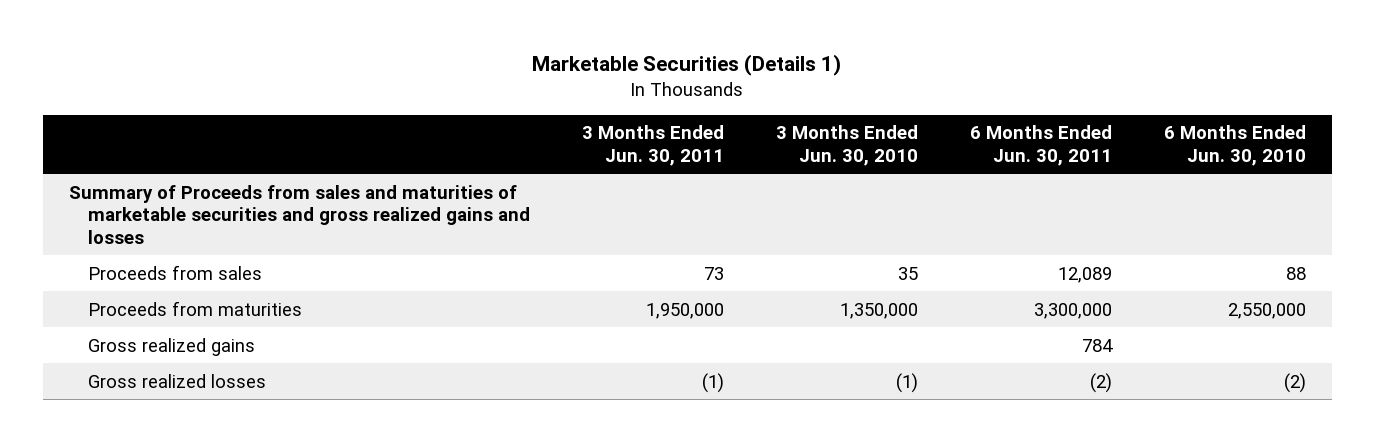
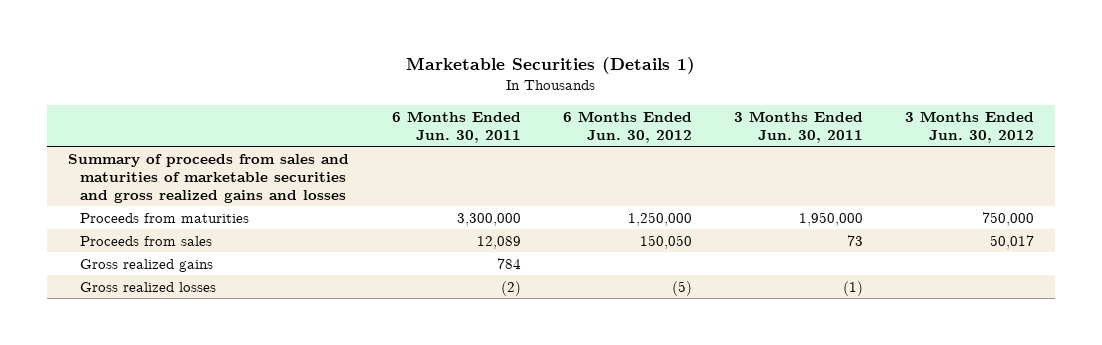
- | 3 Months Ended Jun. 30, 2011 | 3 Months Ended Jun. 30, 2010 | 6 Months Ended Jun. 30, 2011 | 6 Months Ended Jun. 30, 2010
+ | 6 Months Ended Jun. 30, 2011 | 6 Months Ended Jun. 30, 2012 | 3 Months Ended Jun. 30, 2011 | 3 Months Ended Jun. 30, 2012
- Summary of Proceeds from sales and maturities of marketable securities and gross realized gains and losses
+ Summary of proceeds from sales and maturities of marketable securities and gross realized gains and losses
moved down: Proceeds from sales | 12,089 | 150,050 | 73 | 50,017

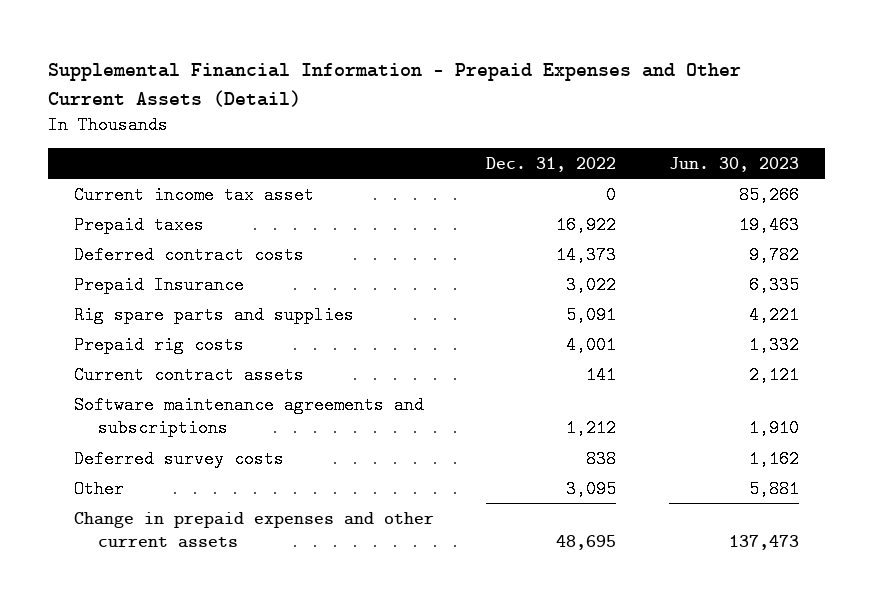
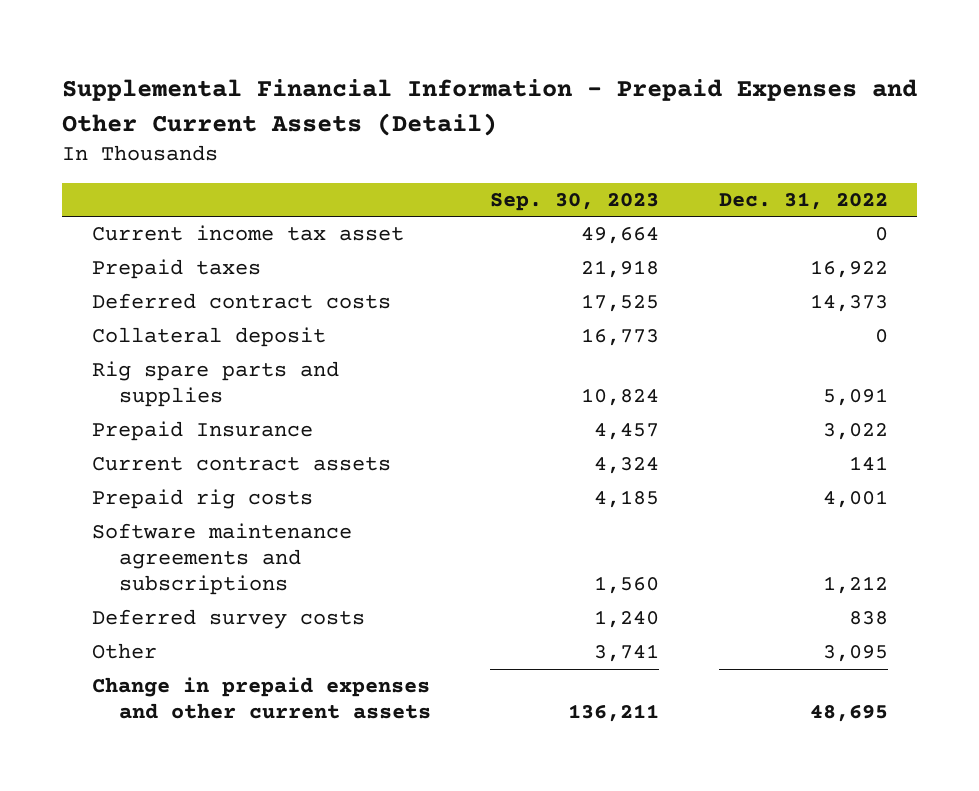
- | Dec. 31, 2022 | Jun. 30, 2023
+ | Sep. 30, 2023 | Dec. 31, 2022
+ Collateral deposit | 16,773 | 0
moved down: Prepaid Insurance | 4,457 | 3,022
moved down: Prepaid rig costs | 4,185 | 4,001

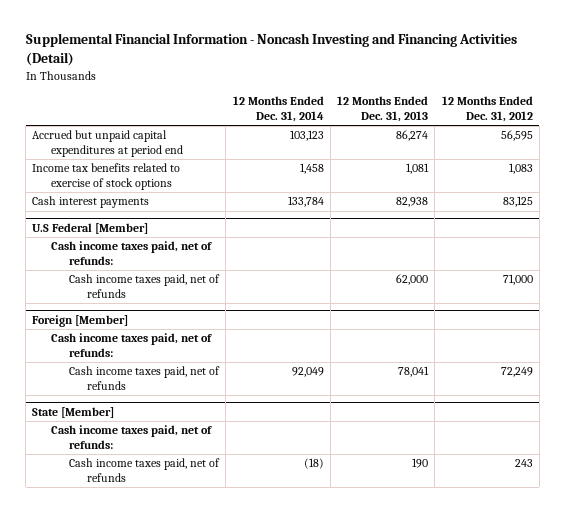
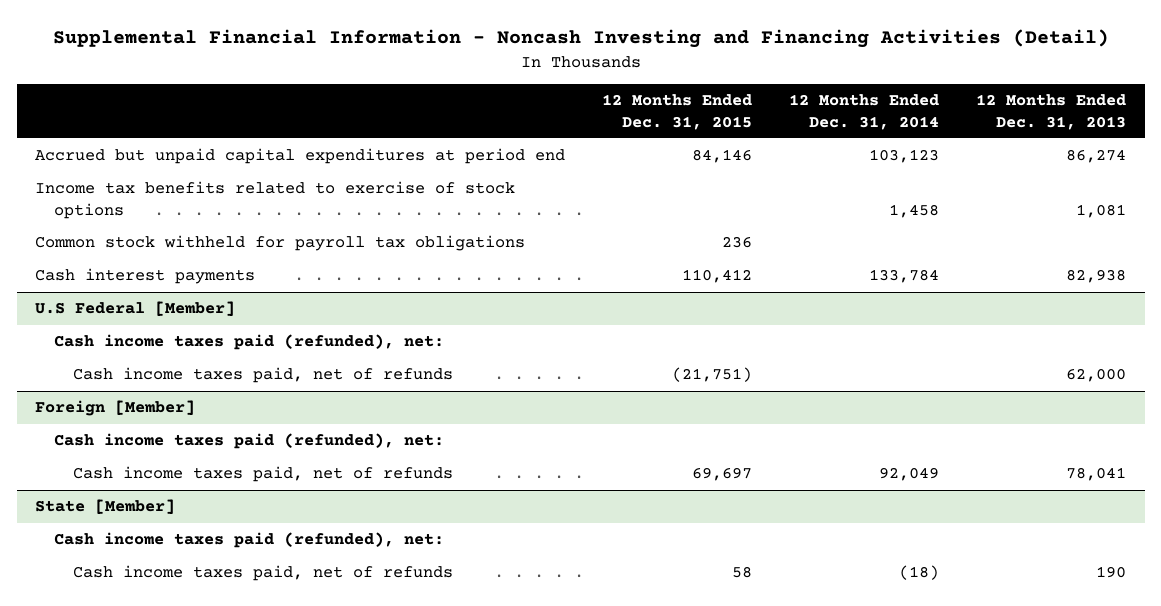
- | 12 Months Ended Dec. 31, 2014 | 12 Months Ended Dec. 31, 2013 | 12 Months Ended Dec. 31, 2012
+ | 12 Months Ended Dec. 31, 2015 | 12 Months Ended Dec. 31, 2014 | 12 Months Ended Dec. 31, 2013
+ Common stock withheld for payroll tax obligations | 236 | |
@ U.S Federal [Member]
- Cash income taxes paid, net of refunds:
+ Cash income taxes paid (refunded), net:
@ Foreign [Member]
- Cash income taxes paid, net of refunds:
+ Cash income taxes paid (refunded), net:
@ State [Member]
- Cash income taxes paid, net of refunds:
+ Cash income taxes paid (refunded), net:

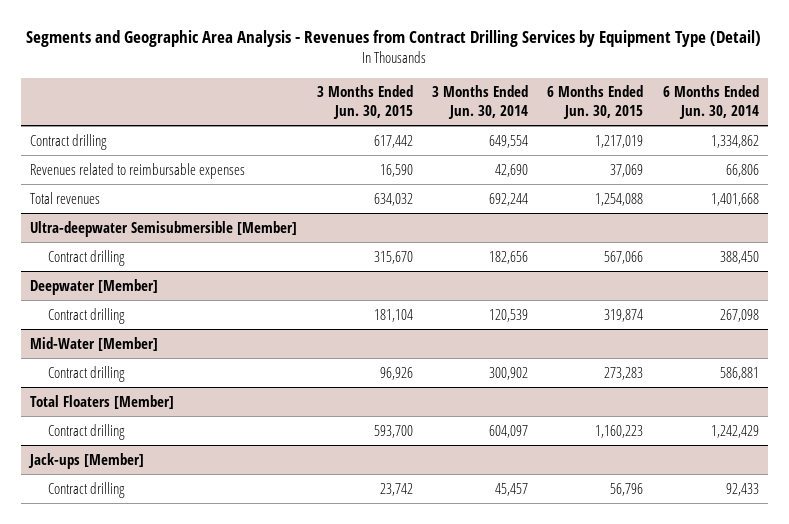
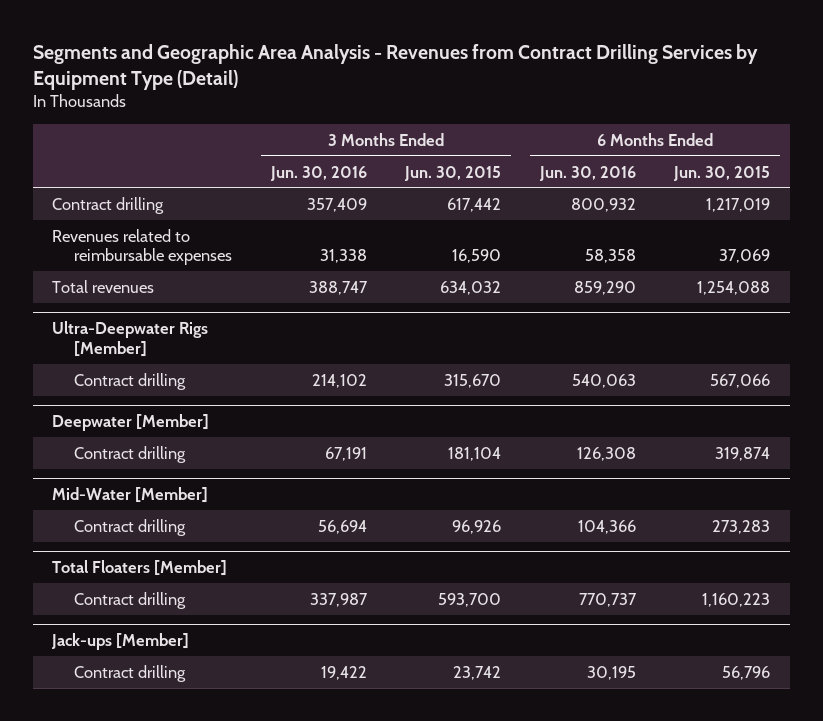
- | 3 Months Ended Jun. 30, 2015 | 3 Months Ended Jun. 30, 2014 | 6 Months Ended Jun. 30, 2015 | 6 Months Ended Jun. 30, 2014
+ | 3 Months Ended Jun. 30, 2016 | 3 Months Ended Jun. 30, 2015 | 6 Months Ended Jun. 30, 2016 | 6 Months Ended Jun. 30, 2015
- Ultra-deepwater Semisubmersible [Member]
+ Ultra-Deepwater Rigs [Member]

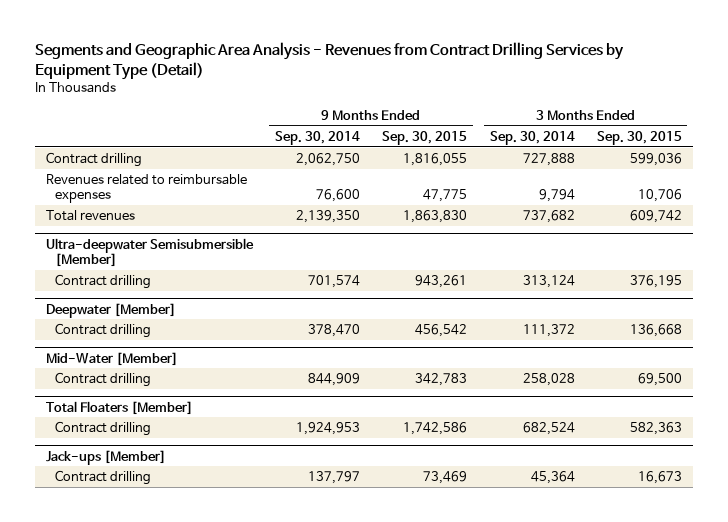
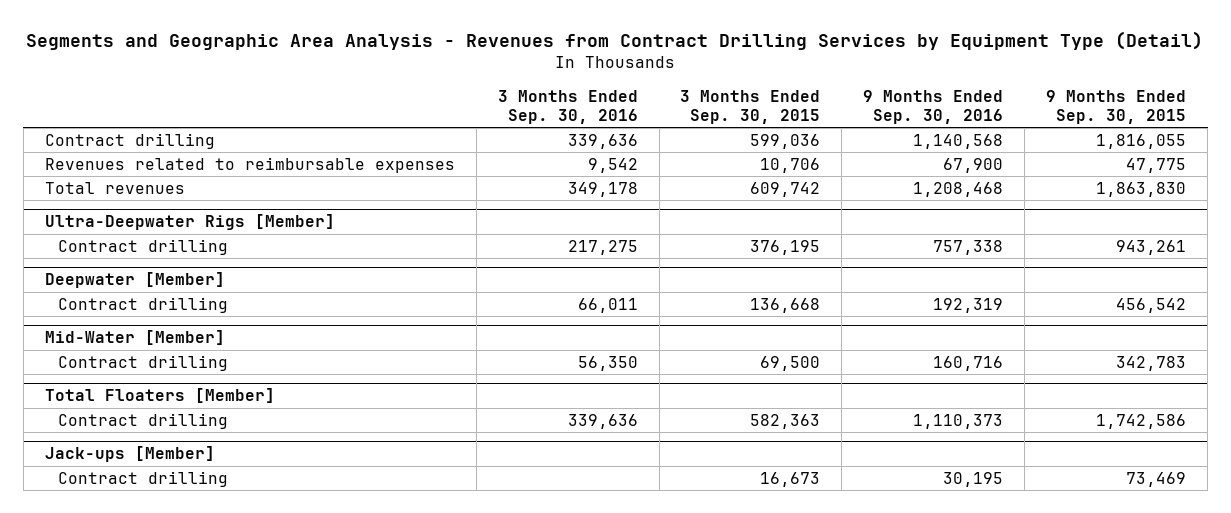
- | 9 Months Ended Sep. 30, 2014 | 9 Months Ended Sep. 30, 2015 | 3 Months Ended Sep. 30, 2014 | 3 Months Ended Sep. 30, 2015
+ | 3 Months Ended Sep. 30, 2016 | 3 Months Ended Sep. 30, 2015 | 9 Months Ended Sep. 30, 2016 | 9 Months Ended Sep. 30, 2015
- Ultra-deepwater Semisubmersible [Member]
+ Ultra-Deepwater Rigs [Member]

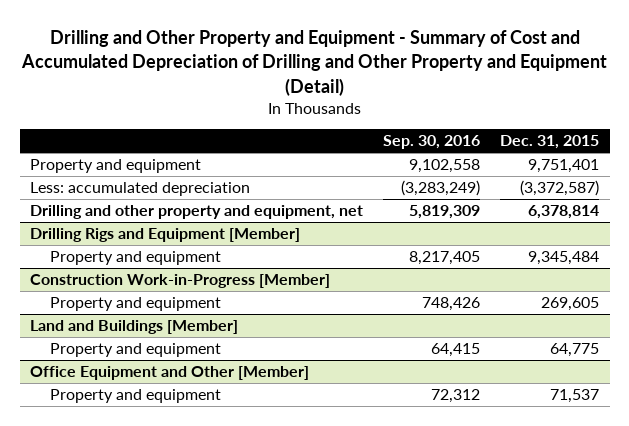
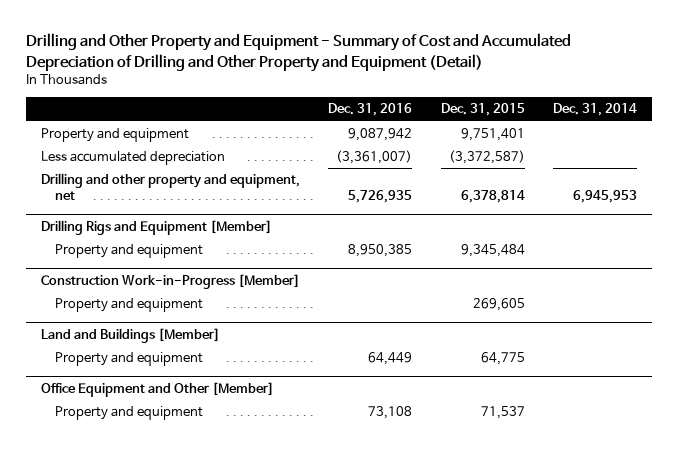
- | Sep. 30, 2016 | Dec. 31, 2015
+ | Dec. 31, 2016 | Dec. 31, 2015 | Dec. 31, 2014
- Less: accumulated depreciation | (3,283,249) | (3,372,587)
+ Less accumulated depreciation | (3,361,007) | (3,372,587) |

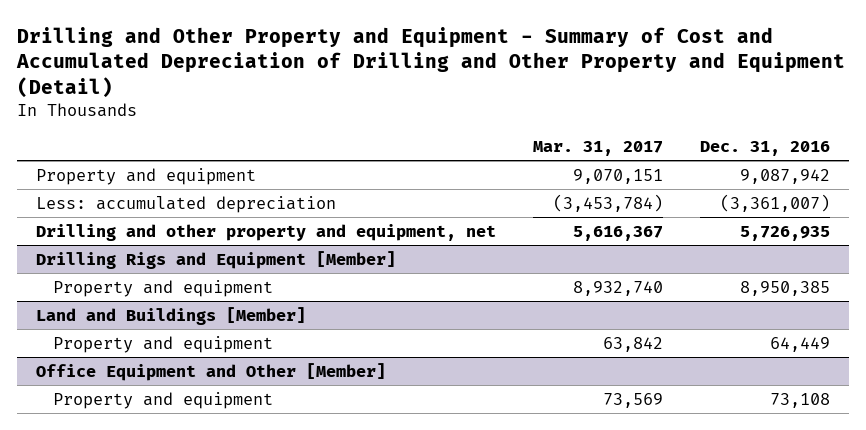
- | Dec. 31, 2016 | Dec. 31, 2015 | Dec. 31, 2014
+ | Mar. 31, 2017 | Dec. 31, 2016
- Less accumulated depreciation | (3,361,007) | (3,372,587) |
+ Less: accumulated depreciation | (3,453,784) | (3,361,007)
- Construction Work-in-Progress [Member]
- Property and equipment | | 269,605 |

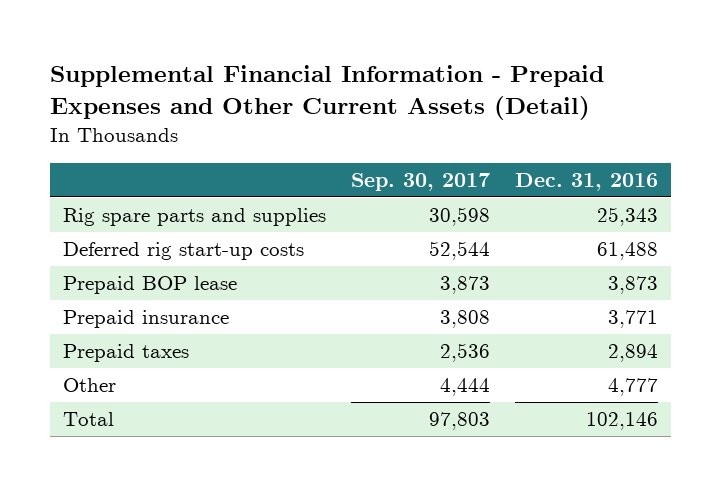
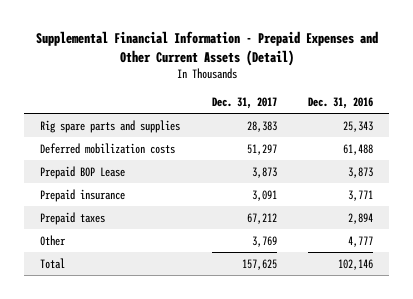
- | Sep. 30, 2017 | Dec. 31, 2016
+ | Dec. 31, 2017 | Dec. 31, 2016
- Deferred rig start-up costs | 52,544 | 61,488
- Prepaid BOP lease | 3,873 | 3,873
+ Deferred mobilization costs | 51,297 | 61,488
+ Prepaid BOP Lease | 3,873 | 3,873

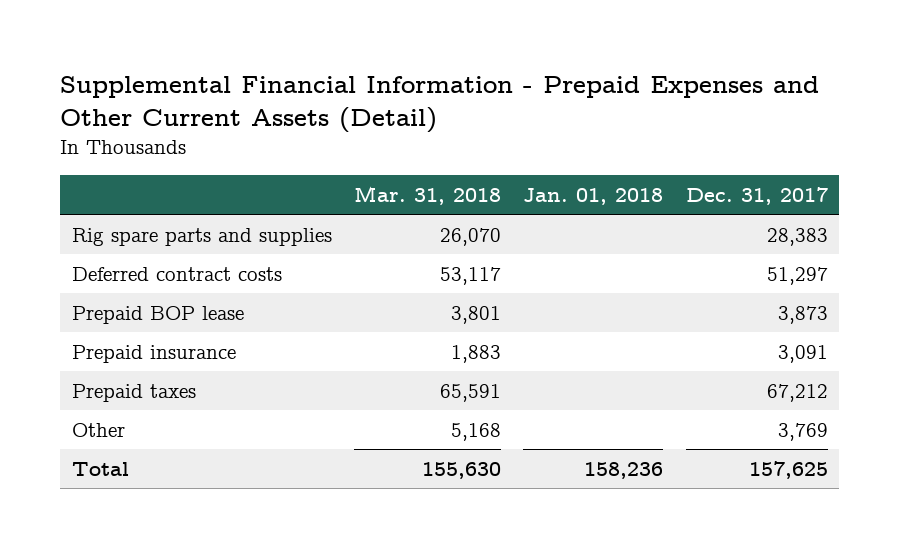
- | Dec. 31, 2017 | Dec. 31, 2016
+ | Mar. 31, 2018 | Jan. 01, 2018 | Dec. 31, 2017
- Deferred mobilization costs | 51,297 | 61,488
- Prepaid BOP Lease | 3,873 | 3,873
+ Deferred contract costs | 53,117 | | 51,297
+ Prepaid BOP lease | 3,801 | | 3,873

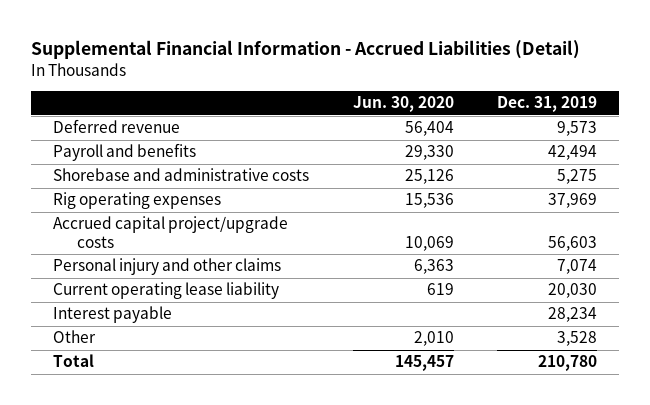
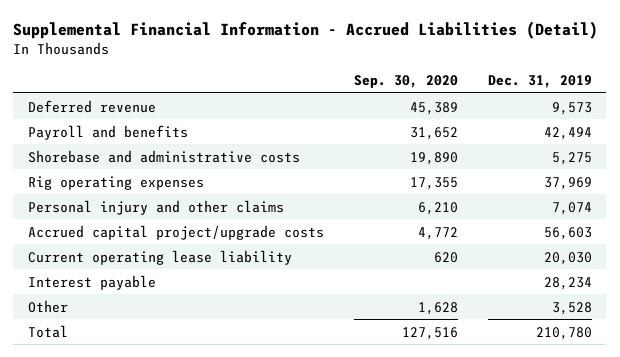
- | Jun. 30, 2020 | Dec. 31, 2019
+ | Sep. 30, 2020 | Dec. 31, 2019
moved down: Accrued capital project/upgrade costs | 4,772 | 56,603

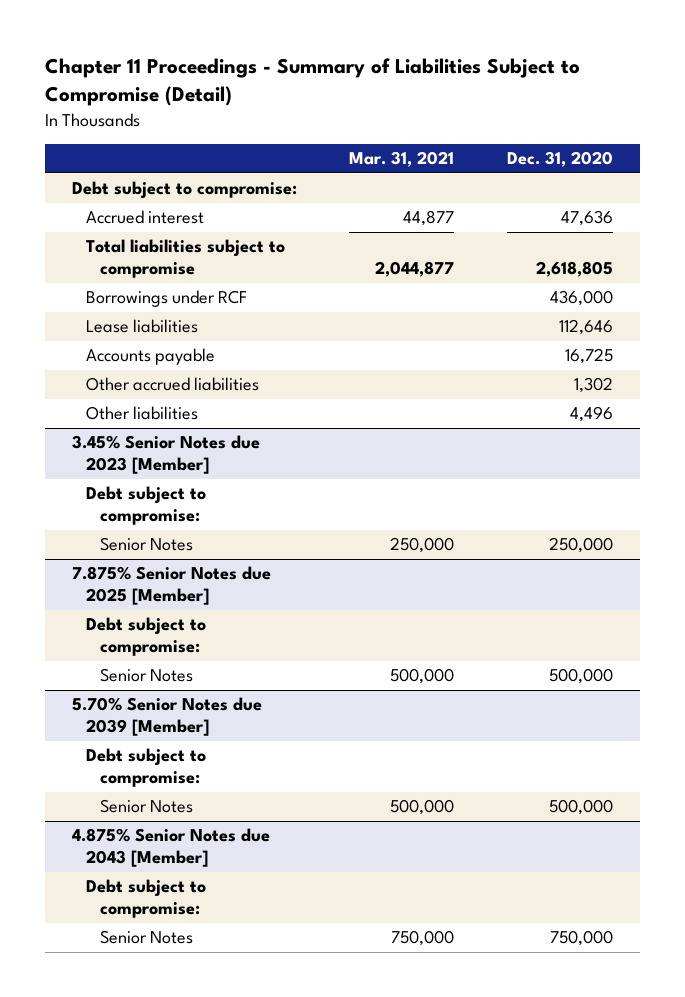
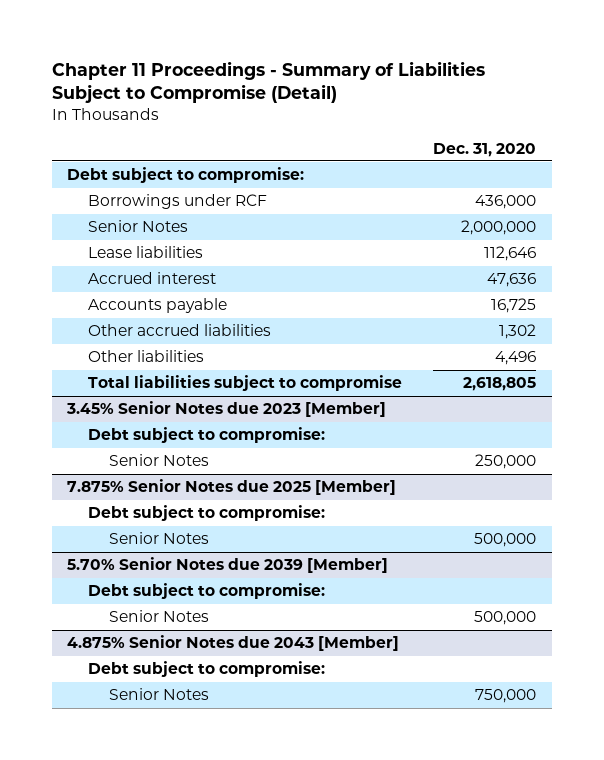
- | Mar. 31, 2021 | Dec. 31, 2020
+ | Dec. 31, 2020
+ Senior Notes | 2,000,000
moved down: Accrued interest | 47,636
moved down: Total liabilities subject to compromise | 2,618,805

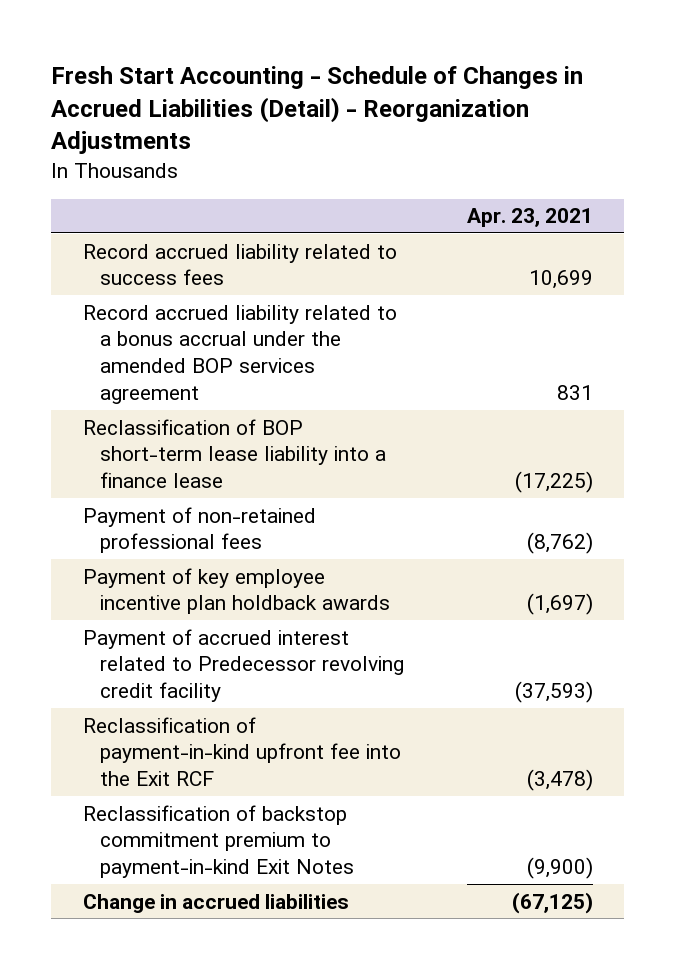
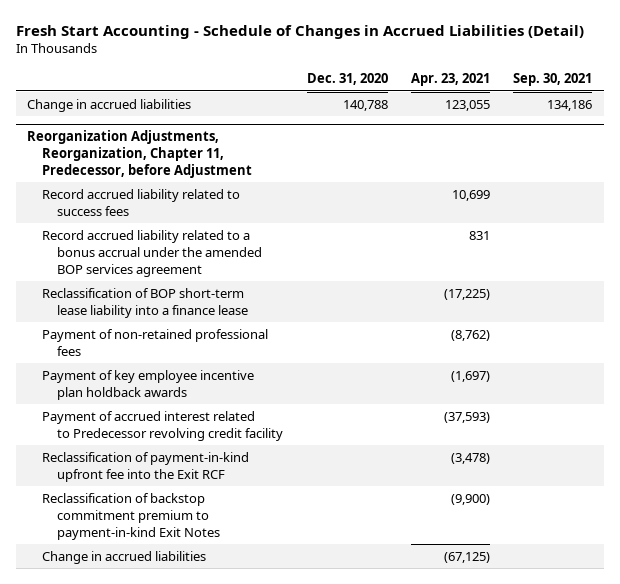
- Fresh Start Accounting - Schedule of Changes in Accrued Liabilities (Detail) - Reorganization Adjustments
+ Fresh Start Accounting - Schedule of Changes in Accrued Liabilities (Detail)
- | Apr. 23, 2021
+ | Dec. 31, 2020 | Apr. 23, 2021 | Sep. 30, 2021
+ Change in accrued liabilities | 140,788 | 123,055 | 134,186
+ Reorganization Adjustments, Reorganization, Chapter 11, Predecessor, before Adjustment

